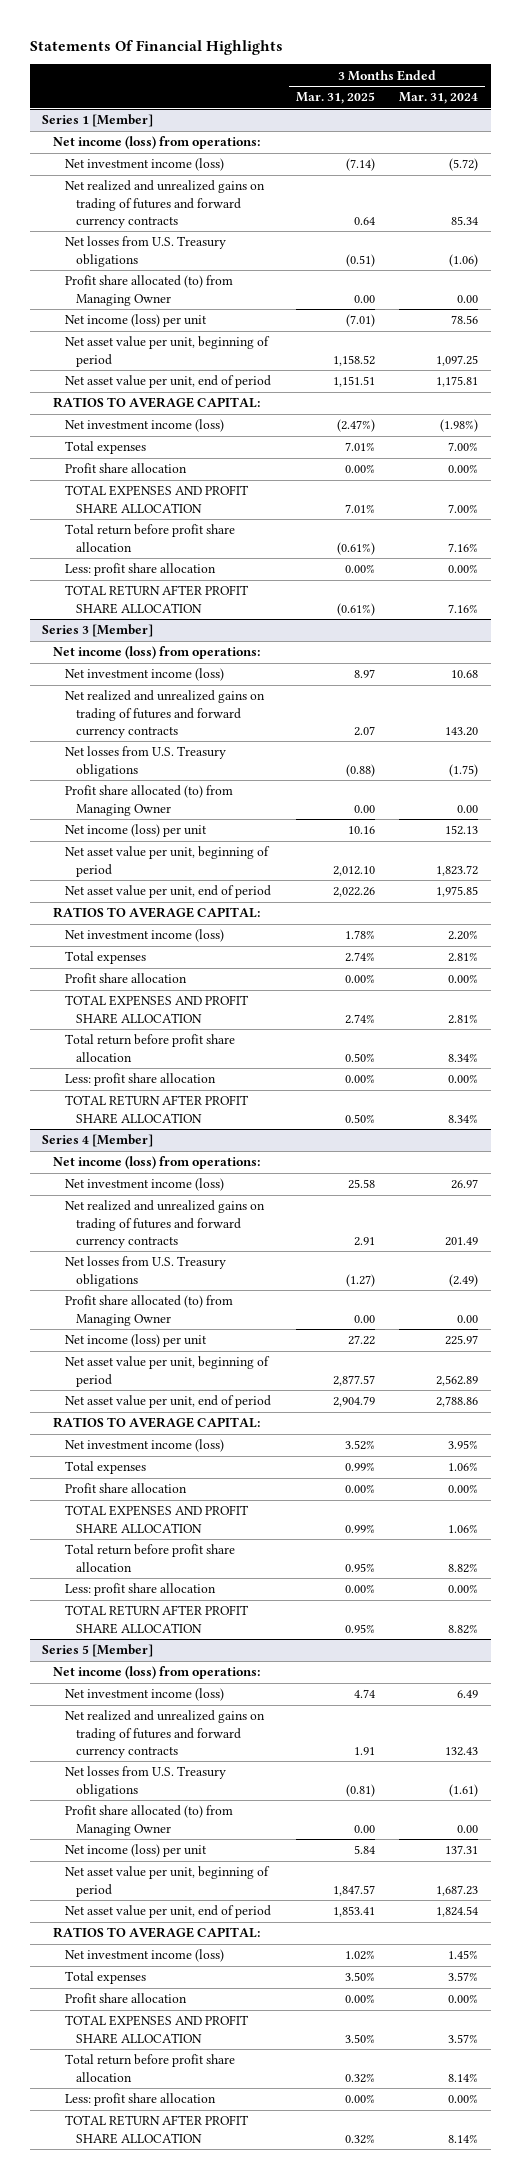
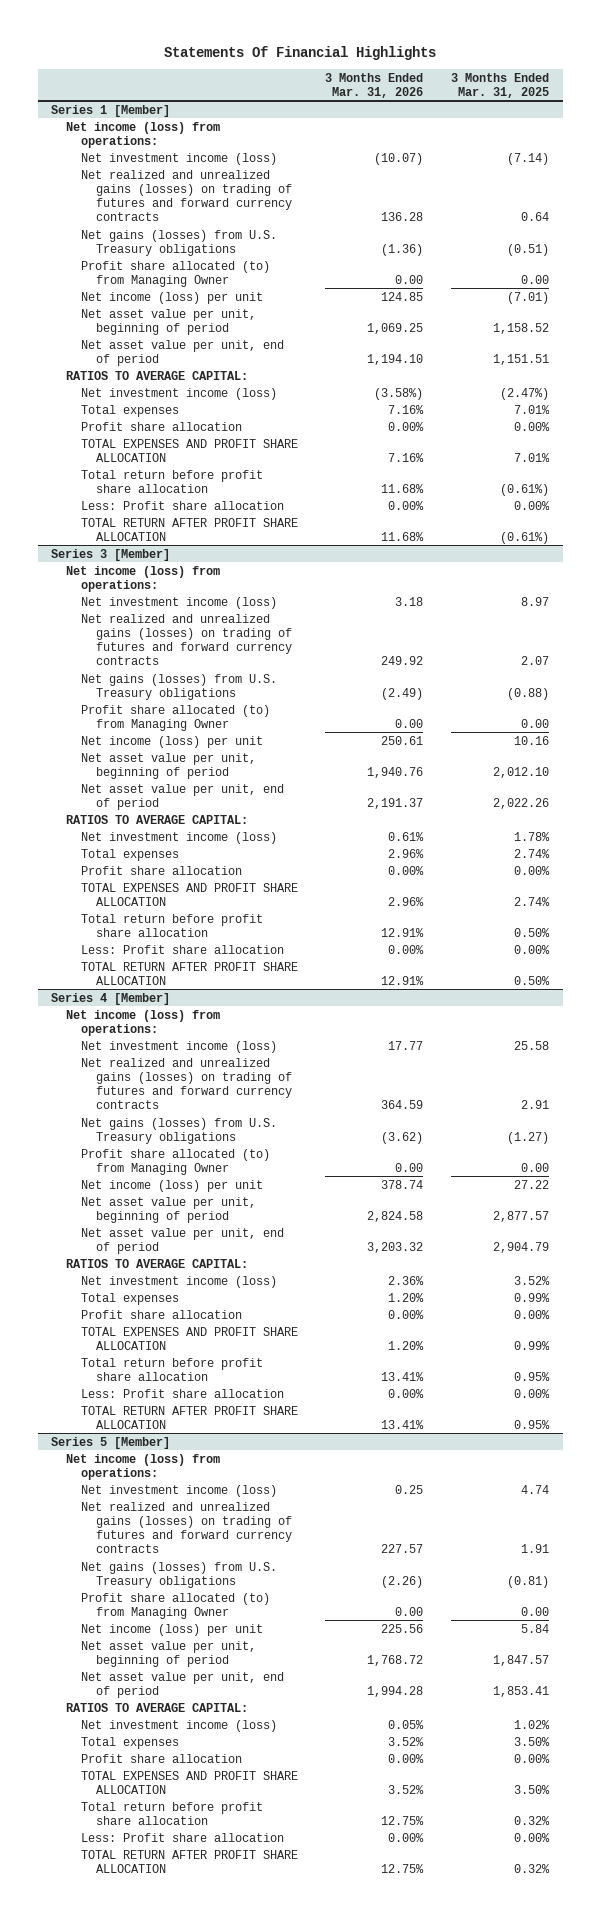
- | 3 Months Ended Mar. 31, 2025 | 3 Months Ended Mar. 31, 2024
+ | 3 Months Ended Mar. 31, 2026 | 3 Months Ended Mar. 31, 2025
@ Series 1 [Member]
- Net realized and unrealized gains on trading of futures and forward currency contracts | 0.64 | 85.34
- Net losses from U.S. Treasury obligations | (0.51) | (1.06)
+ Net realized and unrealized gains (losses) on trading of futures and forward currency contracts | 136.28 | 0.64
+ Net gains (losses) from U.S. Treasury obligations | (1.36) | (0.51)
- Less: profit share allocation | 0.00% | 0.00%
+ Less: Profit share allocation | 0.00% | 0.00%
@ Series 3 [Member]
- Net realized and unrealized gains on trading of futures and forward currency contracts | 2.07 | 143.20
- Net losses from U.S. Treasury obligations | (0.88) | (1.75)
+ Net realized and unrealized gains (losses) on trading of futures and forward currency contracts | 249.92 | 2.07
+ Net gains (losses) from U.S. Treasury obligations | (2.49) | (0.88)
- Less: profit share allocation | 0.00% | 0.00%
+ Less: Profit share allocation | 0.00% | 0.00%
@ Series 4 [Member]
- Net realized and unrealized gains on trading of futures and forward currency contracts | 2.91 | 201.49
- Net losses from U.S. Treasury obligations | (1.27) | (2.49)
+ Net realized and unrealized gains (losses) on trading of futures and forward currency contracts | 364.59 | 2.91
+ Net gains (losses) from U.S. Treasury obligations | (3.62) | (1.27)
- Less: profit share allocation | 0.00% | 0.00%
+ Less: Profit share allocation | 0.00% | 0.00%
@ Series 5 [Member]
- Net realized and unrealized gains on trading of futures and forward currency contracts | 1.91 | 132.43
- Net losses from U.S. Treasury obligations | (0.81) | (1.61)
+ Net realized and unrealized gains (losses) on trading of futures and forward currency contracts | 227.57 | 1.91
+ Net gains (losses) from U.S. Treasury obligations | (2.26) | (0.81)
- Less: profit share allocation | 0.00% | 0.00%
+ Less: Profit share allocation | 0.00% | 0.00%

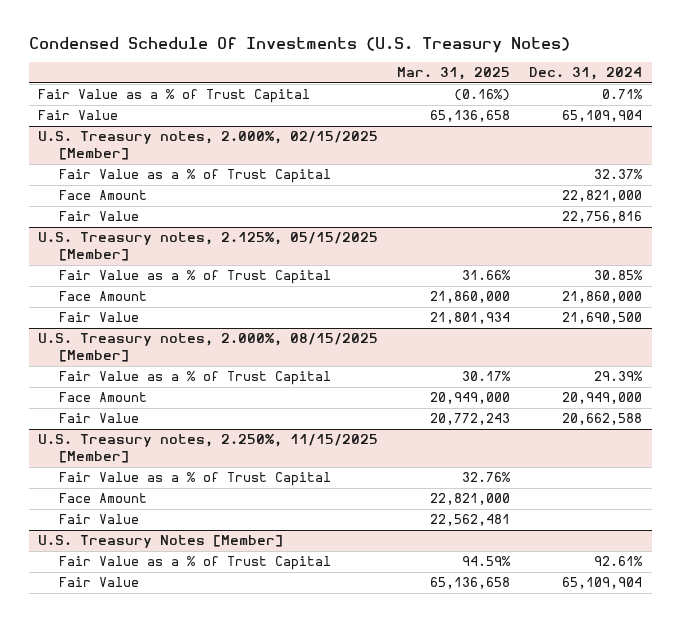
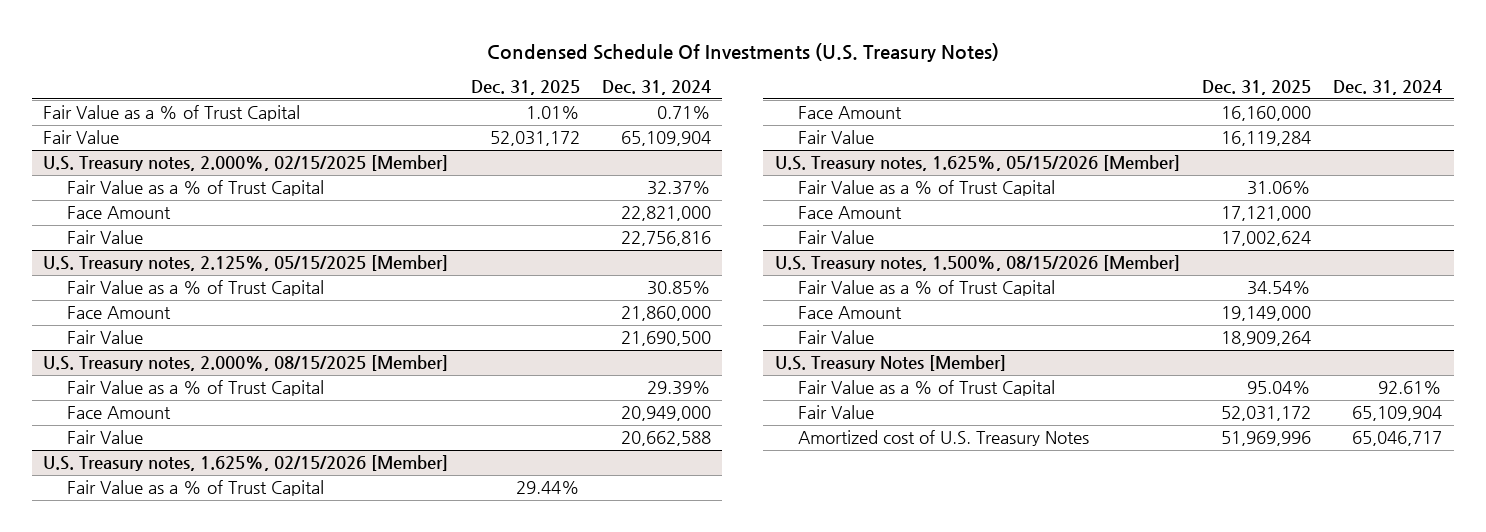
- | Mar. 31, 2025 | Dec. 31, 2024
+ | Dec. 31, 2025 | Dec. 31, 2024
- U.S. Treasury notes, 2.250%, 11/15/2025 [Member]
+ U.S. Treasury notes, 1.625%, 02/15/2026 [Member]
+ U.S. Treasury notes, 1.625%, 05/15/2026 [Member]
+ Fair Value as a % of Trust Capital | 31.06% |
+ Face Amount | 17,121,000 |
+ Fair Value | 17,002,624 |
+ U.S. Treasury notes, 1.500%, 08/15/2026 [Member]
+ Fair Value as a % of Trust Capital | 34.54% |
+ Face Amount | 19,149,000 |
+ Fair Value | 18,909,264 |
@ U.S. Treasury Notes [Member]
+ Amortized cost of U.S. Treasury Notes | 51,969,996 | 65,046,717

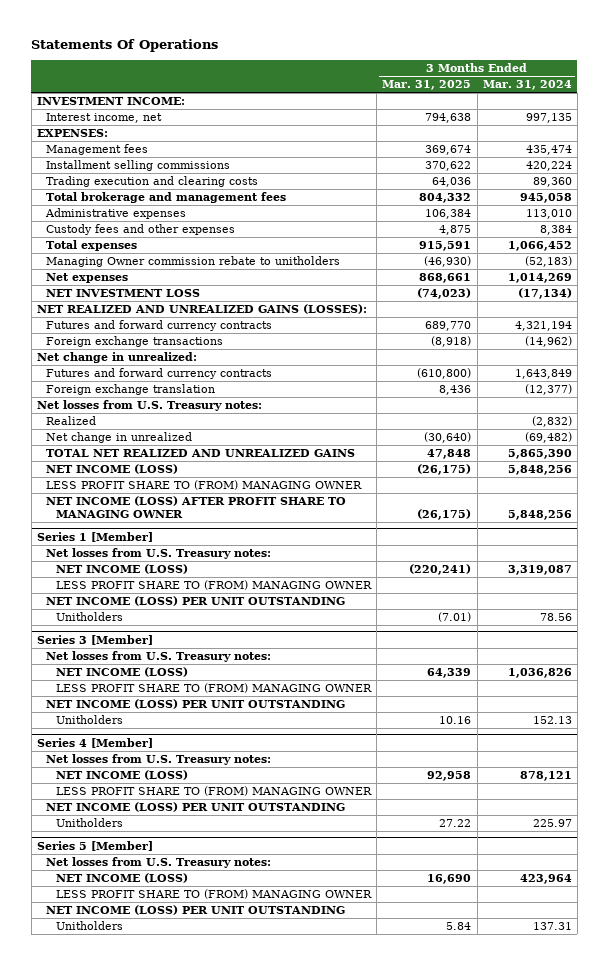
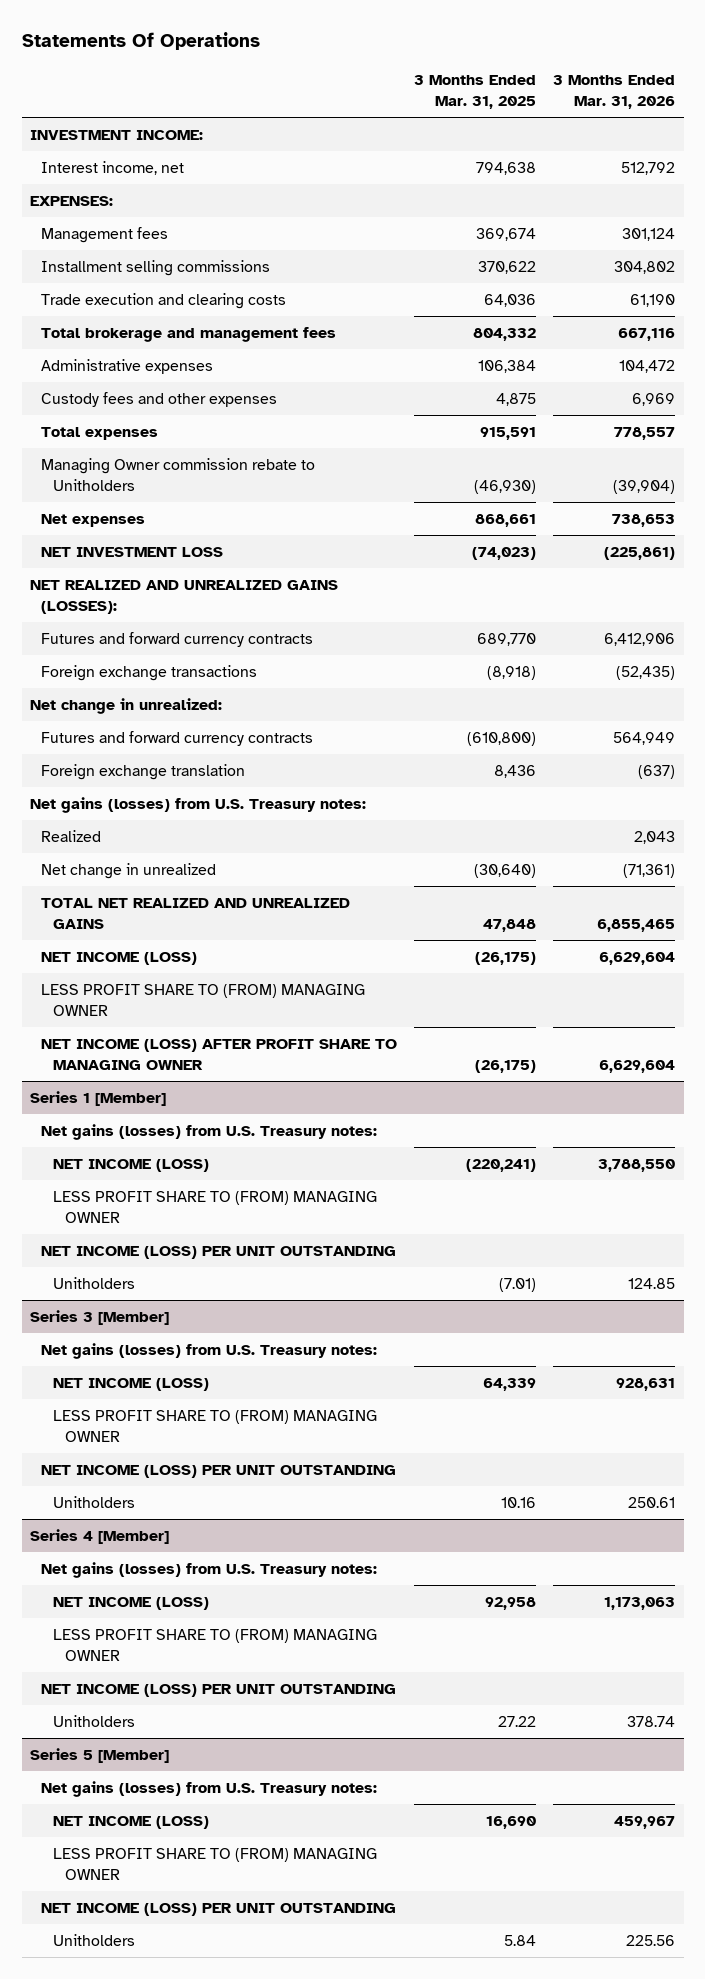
- | 3 Months Ended Mar. 31, 2025 | 3 Months Ended Mar. 31, 2024
+ | 3 Months Ended Mar. 31, 2025 | 3 Months Ended Mar. 31, 2026
- Trading execution and clearing costs | 64,036 | 89,360
+ Trade execution and clearing costs | 64,036 | 61,190
- Managing Owner commission rebate to unitholders | (46,930) | (52,183)
+ Managing Owner commission rebate to Unitholders | (46,930) | (39,904)
- Net losses from U.S. Treasury notes:
+ Net gains (losses) from U.S. Treasury notes:
@ Series 1 [Member]
- Net losses from U.S. Treasury notes:
+ Net gains (losses) from U.S. Treasury notes:
@ Series 3 [Member]
- Net losses from U.S. Treasury notes:
+ Net gains (losses) from U.S. Treasury notes:
@ Series 4 [Member]
- Net losses from U.S. Treasury notes:
+ Net gains (losses) from U.S. Treasury notes:
@ Series 5 [Member]
- Net losses from U.S. Treasury notes:
+ Net gains (losses) from U.S. Treasury notes:

